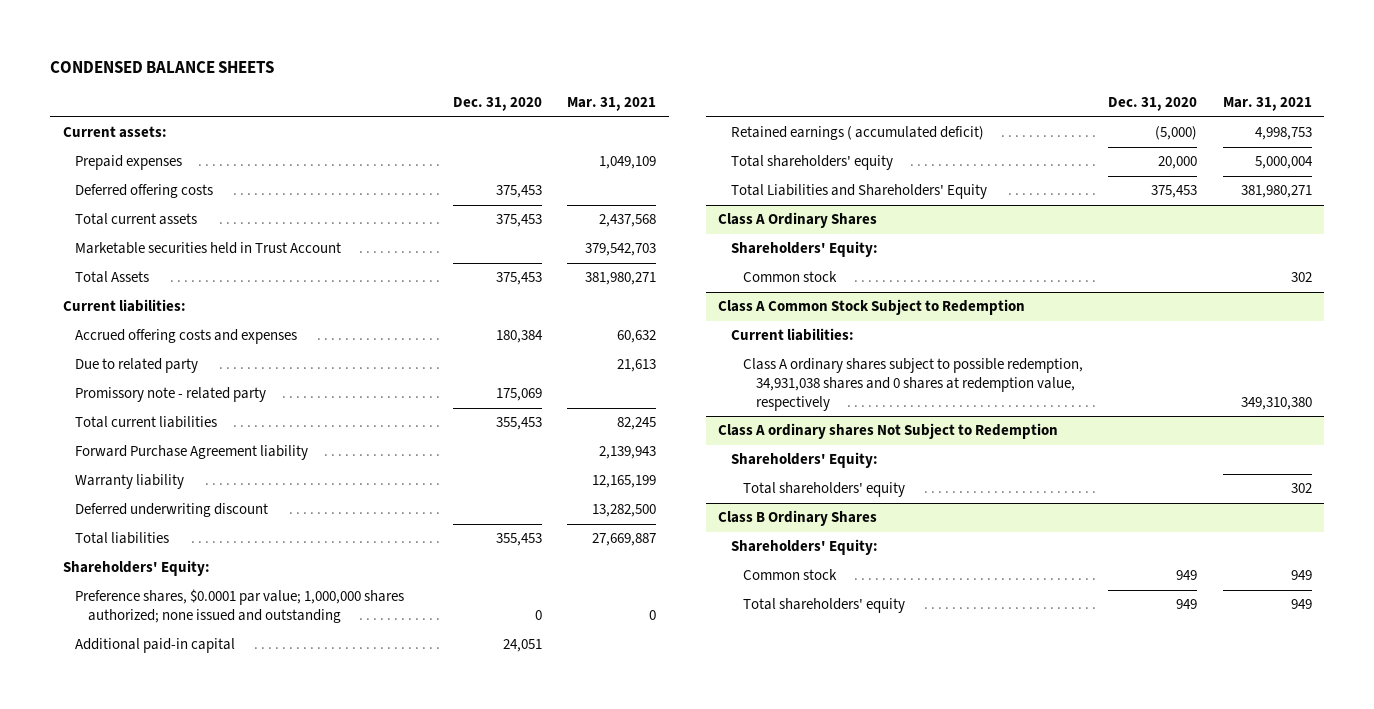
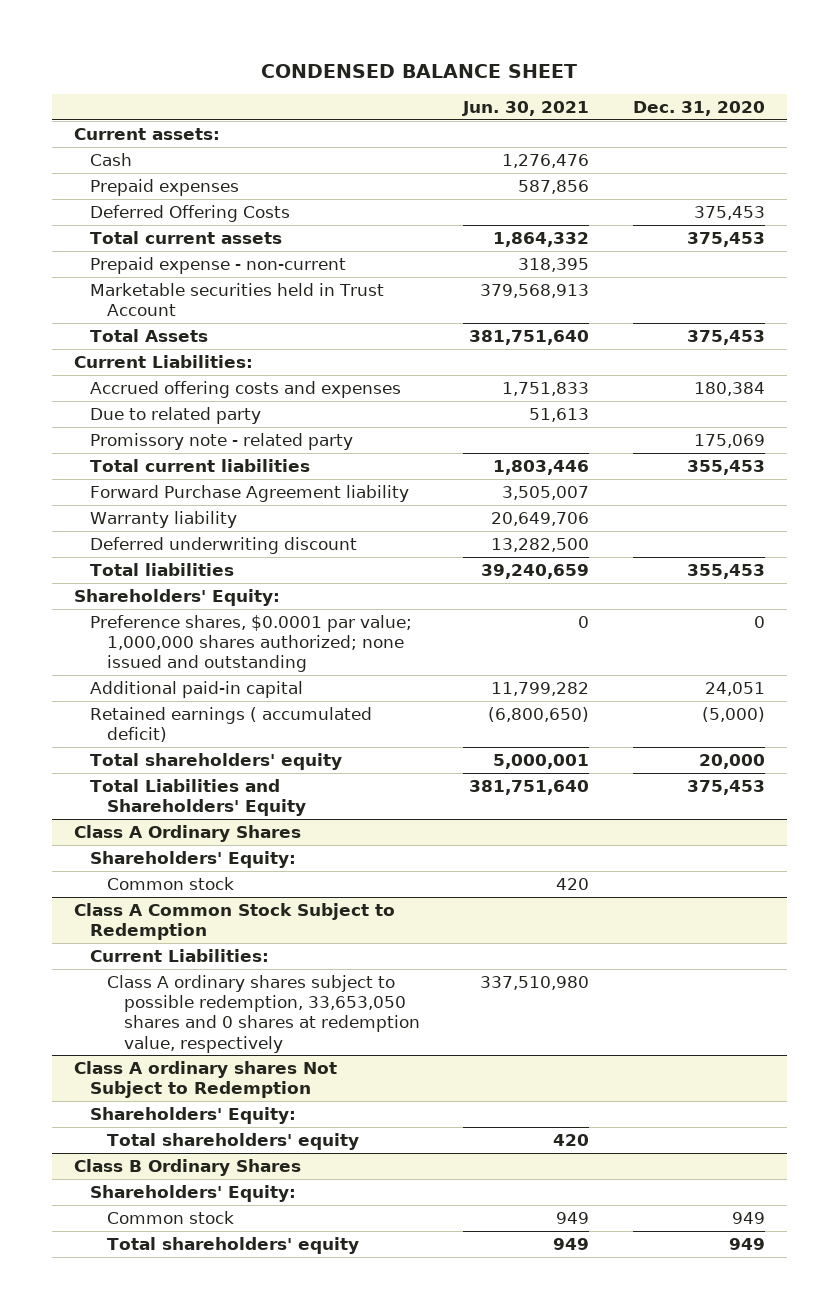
- CONDENSED BALANCE SHEETS
+ CONDENSED BALANCE SHEET
- | Dec. 31, 2020 | Mar. 31, 2021
+ | Jun. 30, 2021 | Dec. 31, 2020
+ Cash | 1,276,476 |
- Deferred offering costs | 375,453 |
+ Deferred Offering Costs | | 375,453
+ Prepaid expense - non-current | 318,395 |
- Current liabilities:
+ Current Liabilities:
@ Class A Common Stock Subject to Redemption
- Current liabilities:
- Class A ordinary shares subject to possible redemption, 34,931,038 shares and 0 shares at redemption value, respectively | | 349,310,380
+ Current Liabilities:
+ Class A ordinary shares subject to possible redemption, 33,653,050 shares and 0 shares at redemption value, respectively | 337,510,980 |

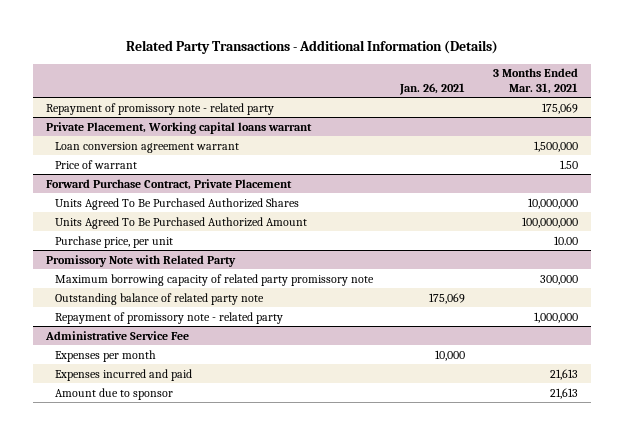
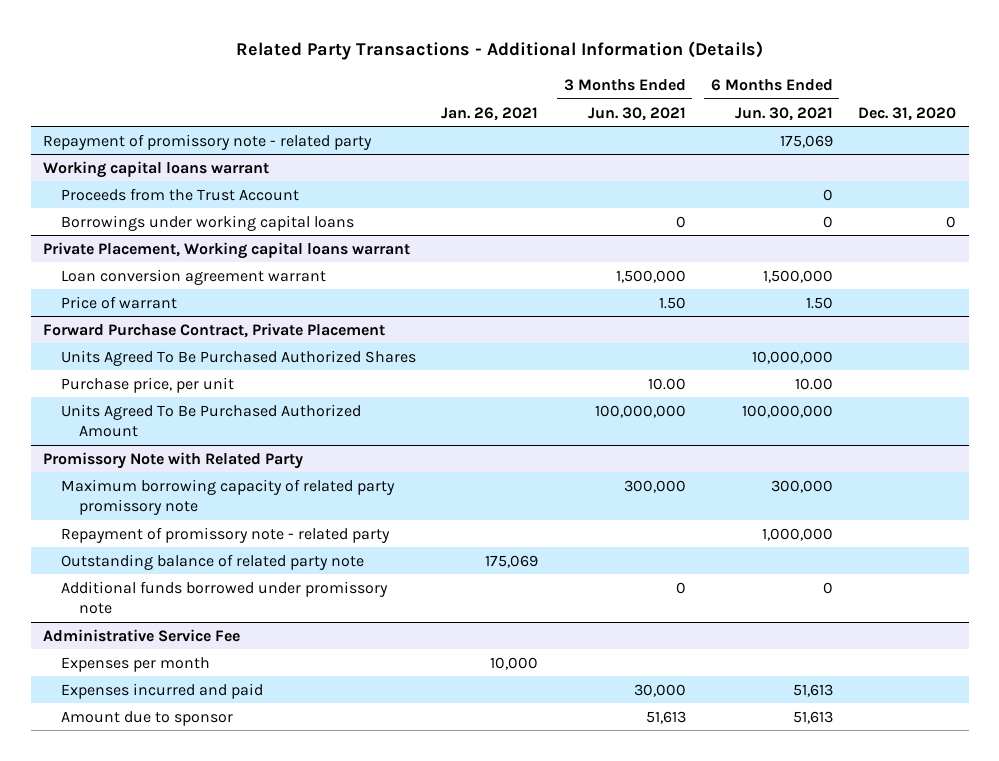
- | Jan. 26, 2021 | 3 Months Ended Mar. 31, 2021
+ | Jan. 26, 2021 | 3 Months Ended Jun. 30, 2021 | 6 Months Ended Jun. 30, 2021 | Dec. 31, 2020
+ Working capital loans warrant
+ Proceeds from the Trust Account | | | 0 |
+ Borrowings under working capital loans | | 0 | 0 | 0
@ Forward Purchase Contract, Private Placement
moved down: Units Agreed To Be Purchased Authorized Amount | | 100,000,000 | 100,000,000 |
@ Promissory Note with Related Party
moved down: Outstanding balance of related party note | 175,069 | | |
+ Additional funds borrowed under promissory note | | 0 | 0 |

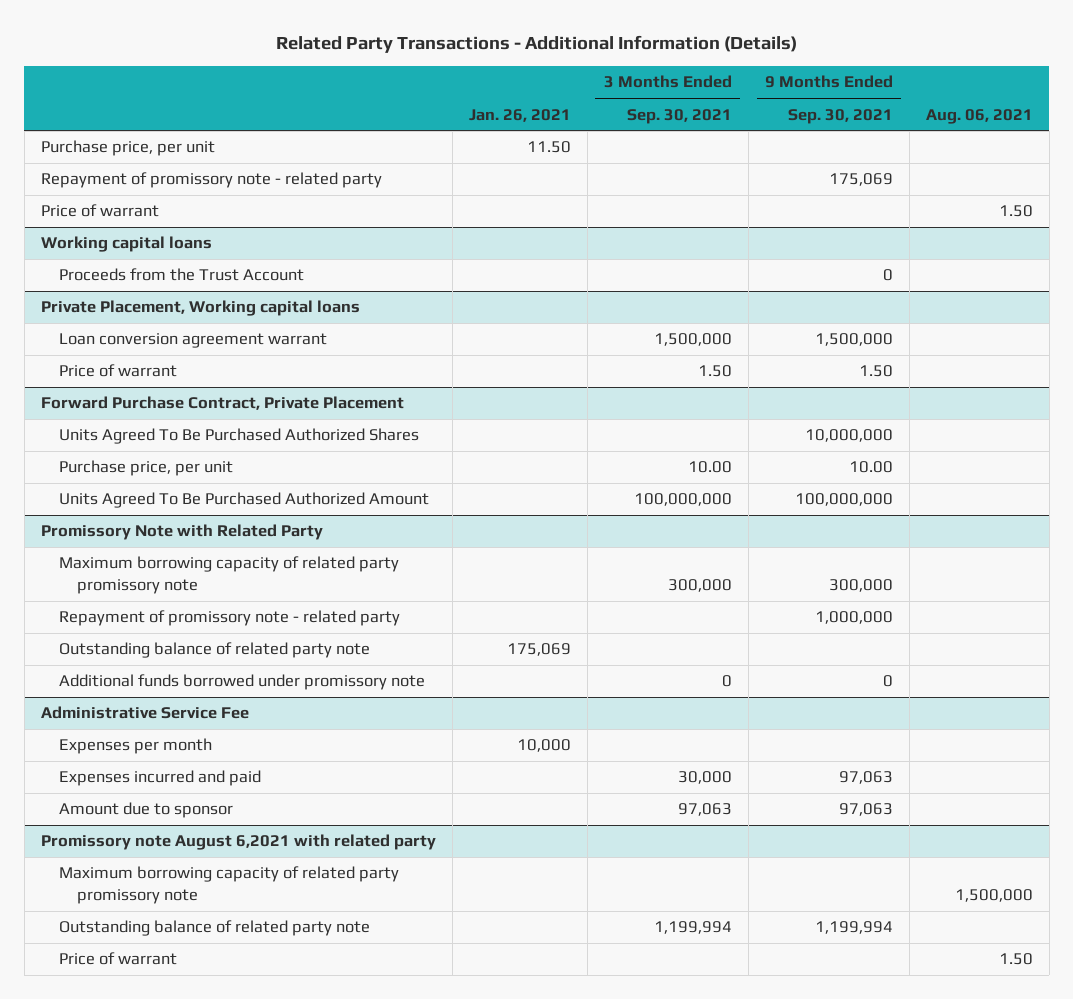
- | Jan. 26, 2021 | 3 Months Ended Jun. 30, 2021 | 6 Months Ended Jun. 30, 2021 | Dec. 31, 2020
+ | Jan. 26, 2021 | 3 Months Ended Sep. 30, 2021 | 9 Months Ended Sep. 30, 2021 | Aug. 06, 2021
+ Purchase price, per unit | 11.50 | | |
- Working capital loans warrant
+ Price of warrant | | | | 1.50
+ Working capital loans
- Borrowings under working capital loans | | 0 | 0 | 0
- Private Placement, Working capital loans warrant
+ Private Placement, Working capital loans
+ Promissory note August 6,2021 with related party
+ Maximum borrowing capacity of related party promissory note | | | | 1,500,000
+ Outstanding balance of related party note | | 1,199,994 | 1,199,994 |
+ Price of warrant | | | | 1.50

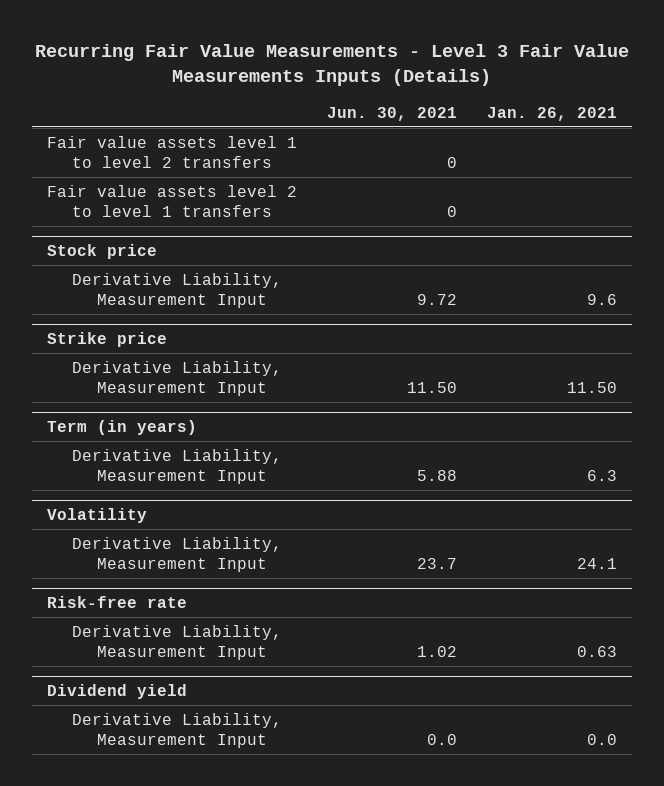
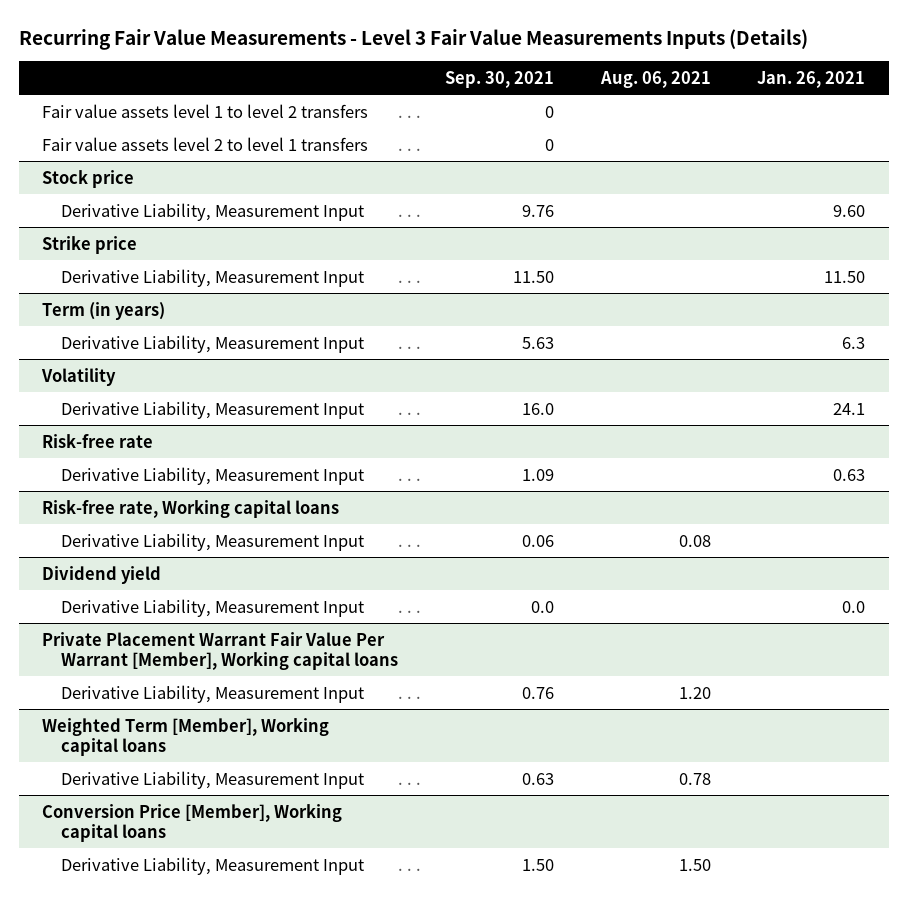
- | Jun. 30, 2021 | Jan. 26, 2021
+ | Sep. 30, 2021 | Aug. 06, 2021 | Jan. 26, 2021
@ Stock price
- Derivative Liability, Measurement Input | 9.72 | 9.6
+ Derivative Liability, Measurement Input | 9.76 | | 9.60
+ Risk-free rate, Working capital loans
+ Derivative Liability, Measurement Input | 0.06 | 0.08 |
+ Private Placement Warrant Fair Value Per Warrant [Member], Working capital loans
+ Derivative Liability, Measurement Input | 0.76 | 1.20 |
+ Weighted Term [Member], Working capital loans
+ Derivative Liability, Measurement Input | 0.63 | 0.78 |
+ Conversion Price [Member], Working capital loans
+ Derivative Liability, Measurement Input | 1.50 | 1.50 |

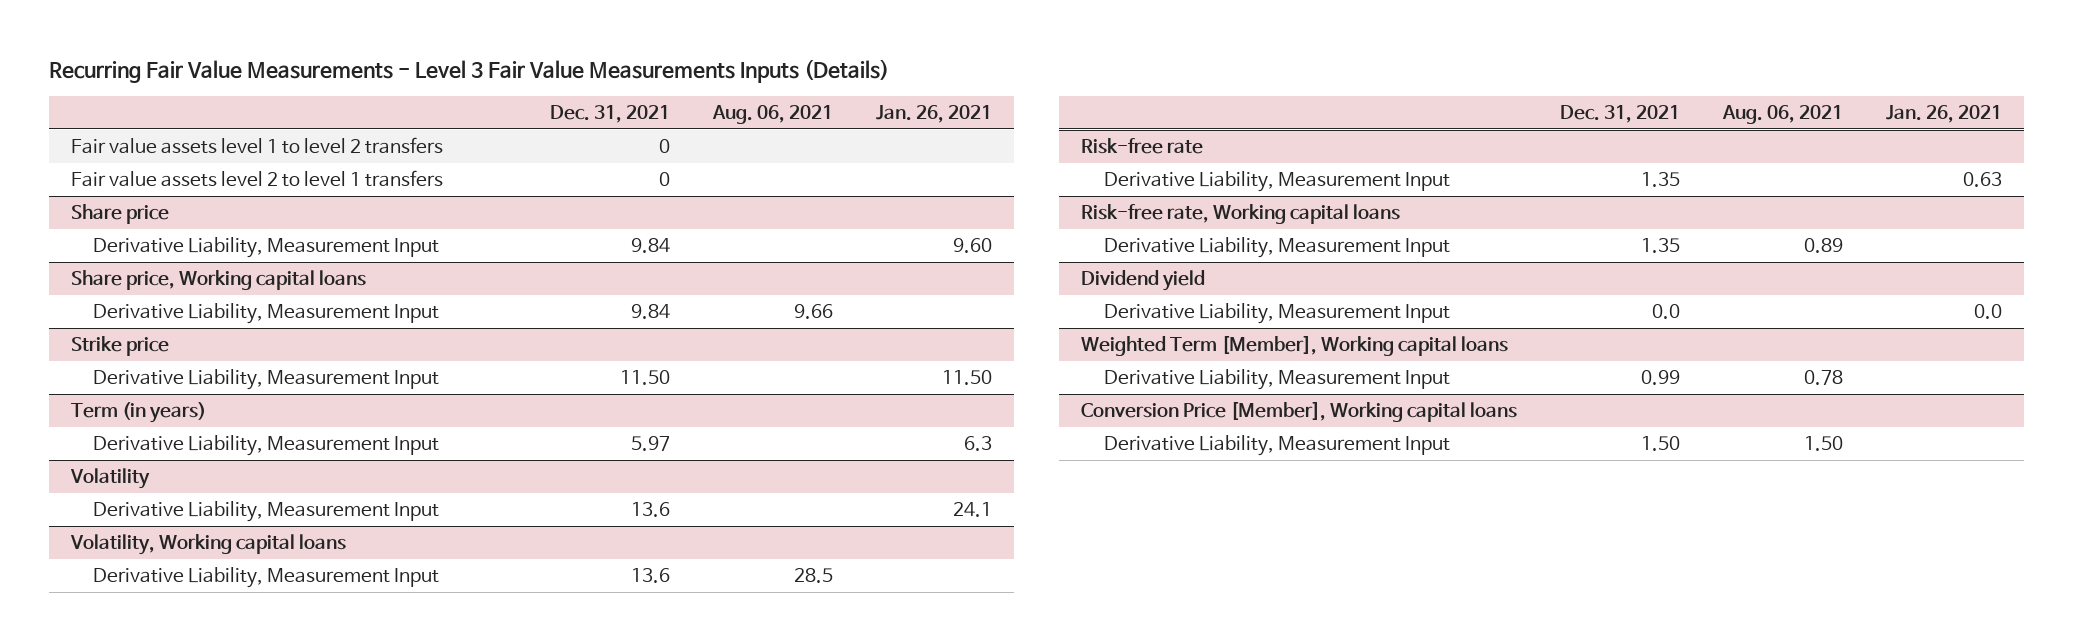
- | Sep. 30, 2021 | Aug. 06, 2021 | Jan. 26, 2021
+ | Dec. 31, 2021 | Aug. 06, 2021 | Jan. 26, 2021
- Stock price
+ Share price
+ Share price, Working capital loans
+ Derivative Liability, Measurement Input | 9.84 | 9.66 |
+ Volatility, Working capital loans
+ Derivative Liability, Measurement Input | 13.6 | 28.5 |
@ Risk-free rate, Working capital loans
- Derivative Liability, Measurement Input | 0.06 | 0.08 |
+ Derivative Liability, Measurement Input | 1.35 | 0.89 |
- Private Placement Warrant Fair Value Per Warrant [Member], Working capital loans
- Derivative Liability, Measurement Input | 0.76 | 1.20 |

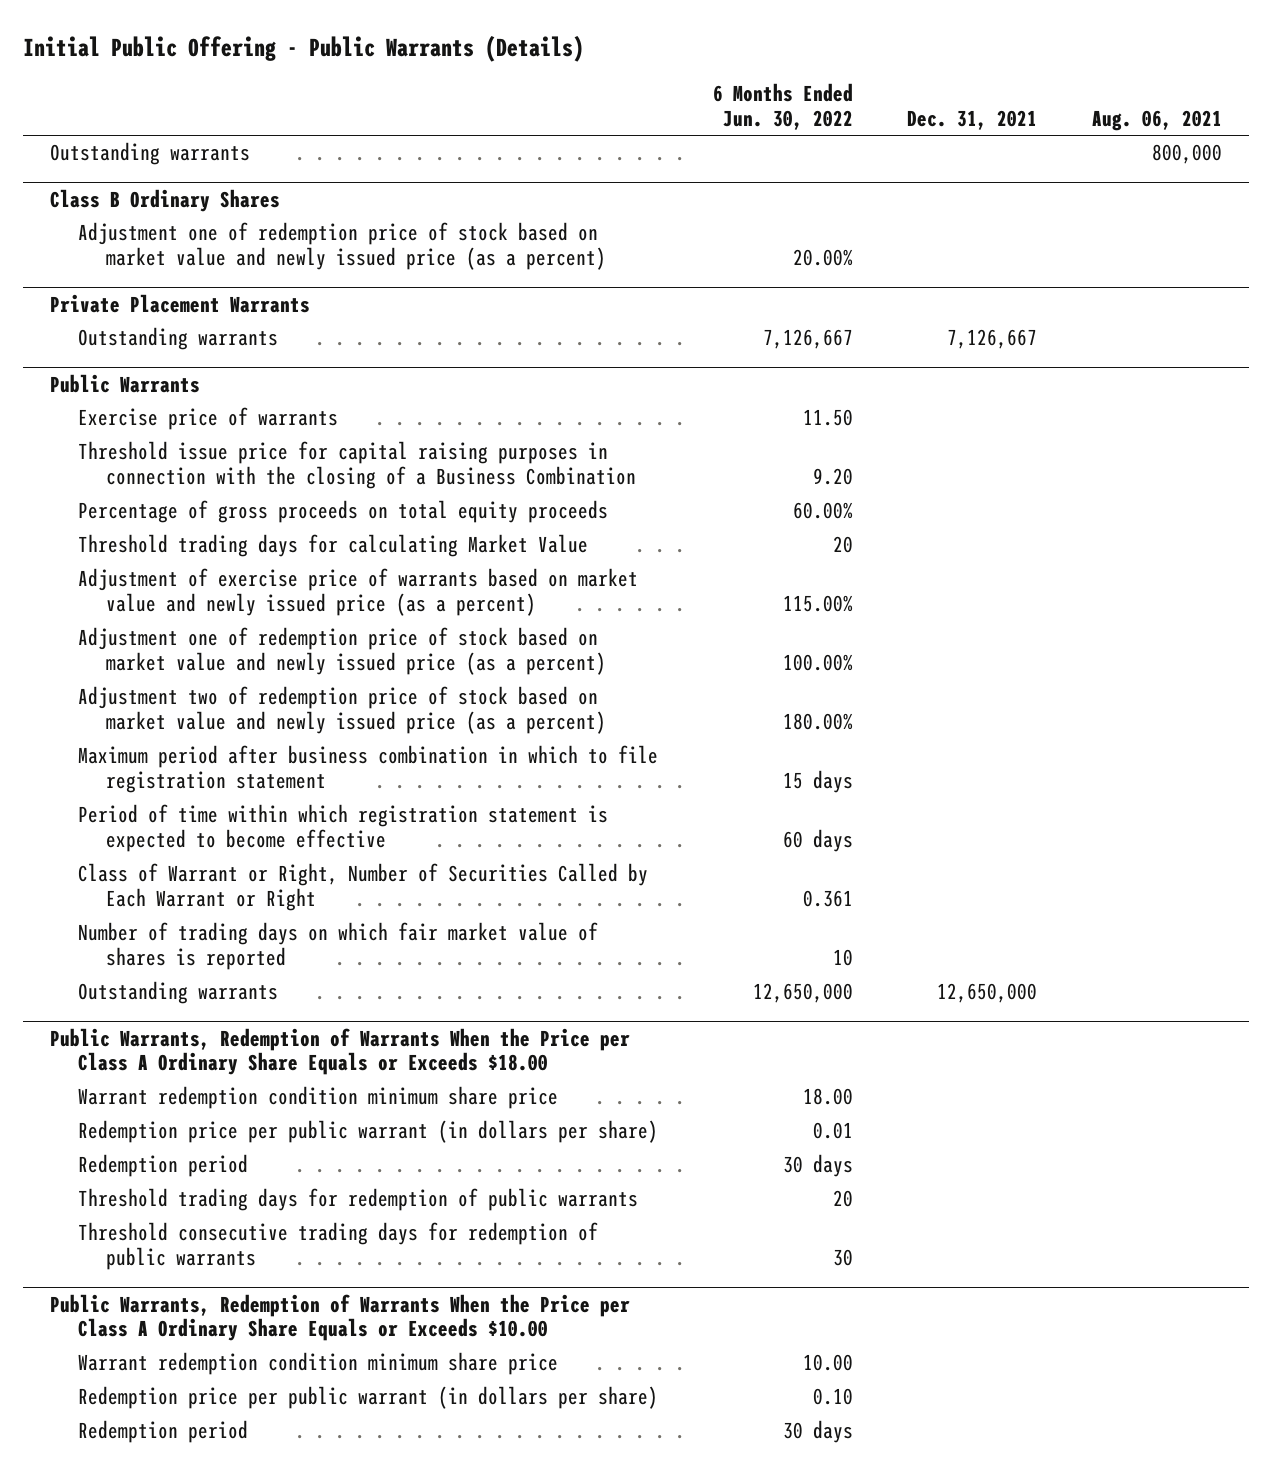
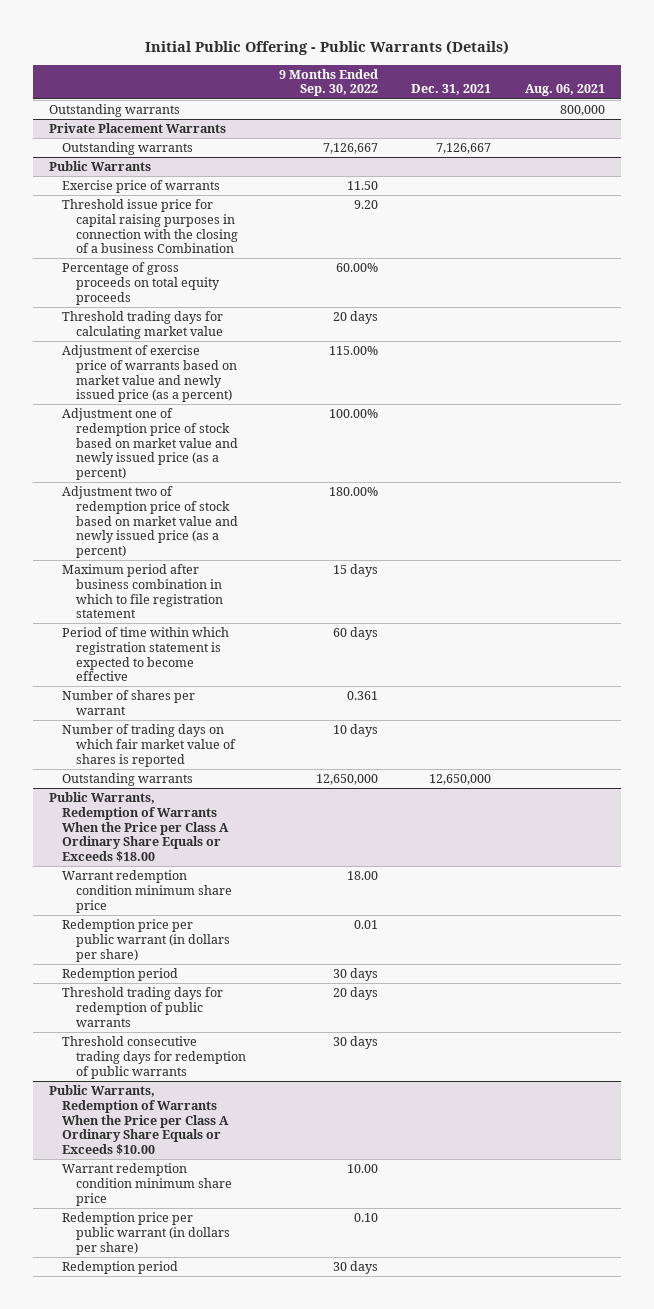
- | 6 Months Ended Jun. 30, 2022 | Dec. 31, 2021 | Aug. 06, 2021
+ | 9 Months Ended Sep. 30, 2022 | Dec. 31, 2021 | Aug. 06, 2021
- Class B Ordinary Shares
- Adjustment one of redemption price of stock based on market value and newly issued price (as a percent) | 20.00% | |
@ Public Warrants
- Threshold issue price for capital raising purposes in connection with the closing of a Business Combination | 9.20 | |
+ Threshold issue price for capital raising purposes in connection with the closing of a business Combination | 9.20 | |
- Threshold trading days for calculating Market Value | 20 | |
+ Threshold trading days for calculating market value | 20 days | |
- Class of Warrant or Right, Number of Securities Called by Each Warrant or Right | 0.361 | |
+ Number of shares per warrant | 0.361 | |

